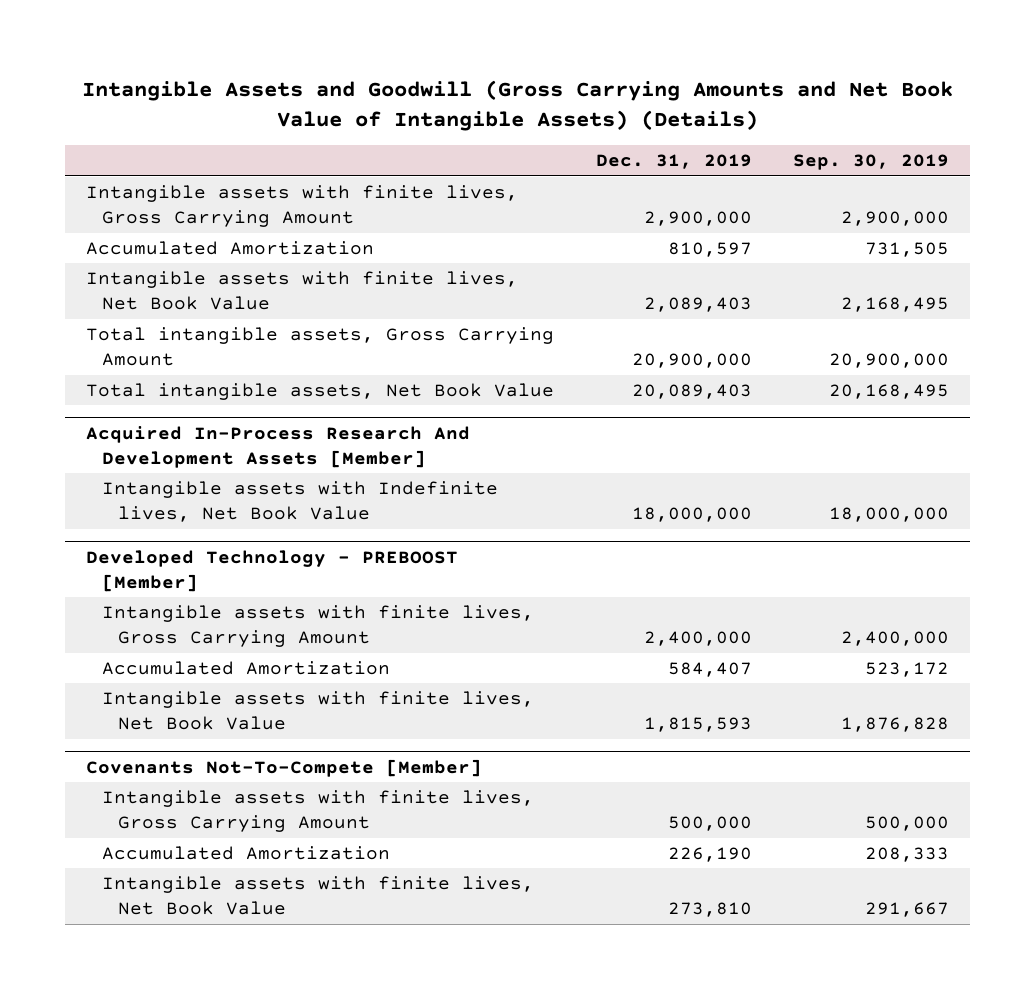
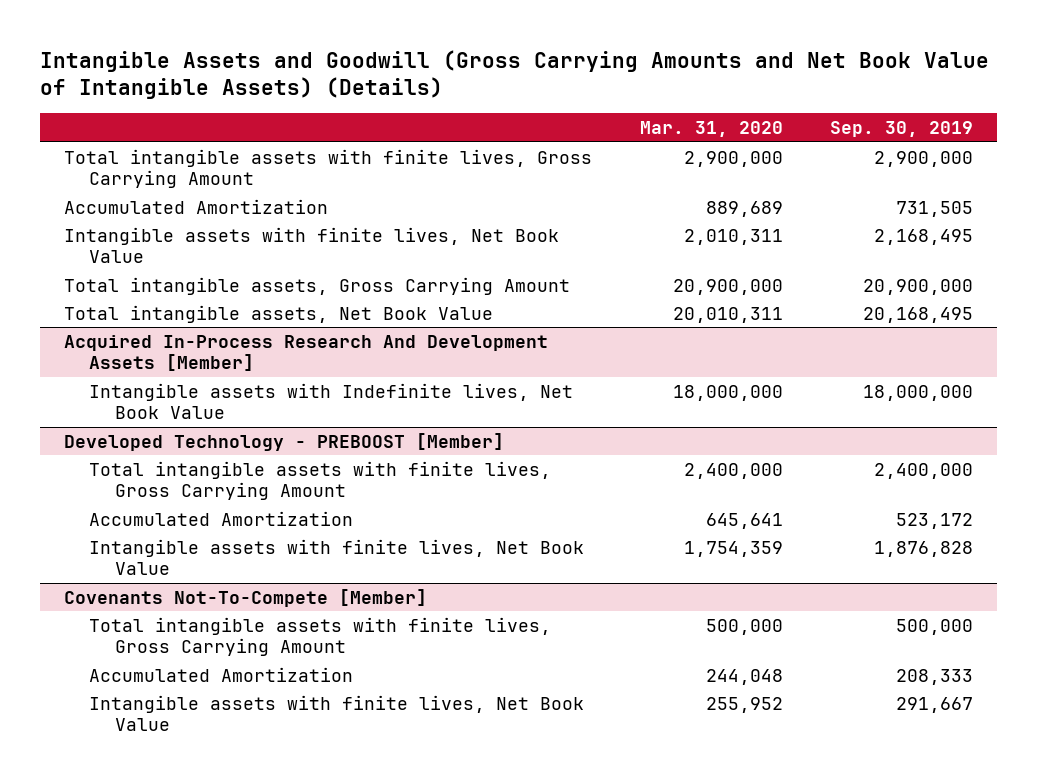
- | Dec. 31, 2019 | Sep. 30, 2019
+ | Mar. 31, 2020 | Sep. 30, 2019
- Intangible assets with finite lives, Gross Carrying Amount | 2,900,000 | 2,900,000
+ Total intangible assets with finite lives, Gross Carrying Amount | 2,900,000 | 2,900,000
@ Developed Technology - PREBOOST [Member]
- Intangible assets with finite lives, Gross Carrying Amount | 2,400,000 | 2,400,000
+ Total intangible assets with finite lives, Gross Carrying Amount | 2,400,000 | 2,400,000
@ Covenants Not-To-Compete [Member]
- Intangible assets with finite lives, Gross Carrying Amount | 500,000 | 500,000
+ Total intangible assets with finite lives, Gross Carrying Amount | 500,000 | 500,000

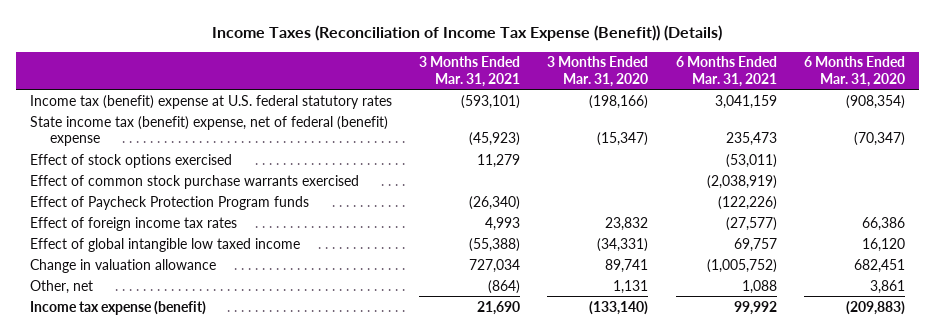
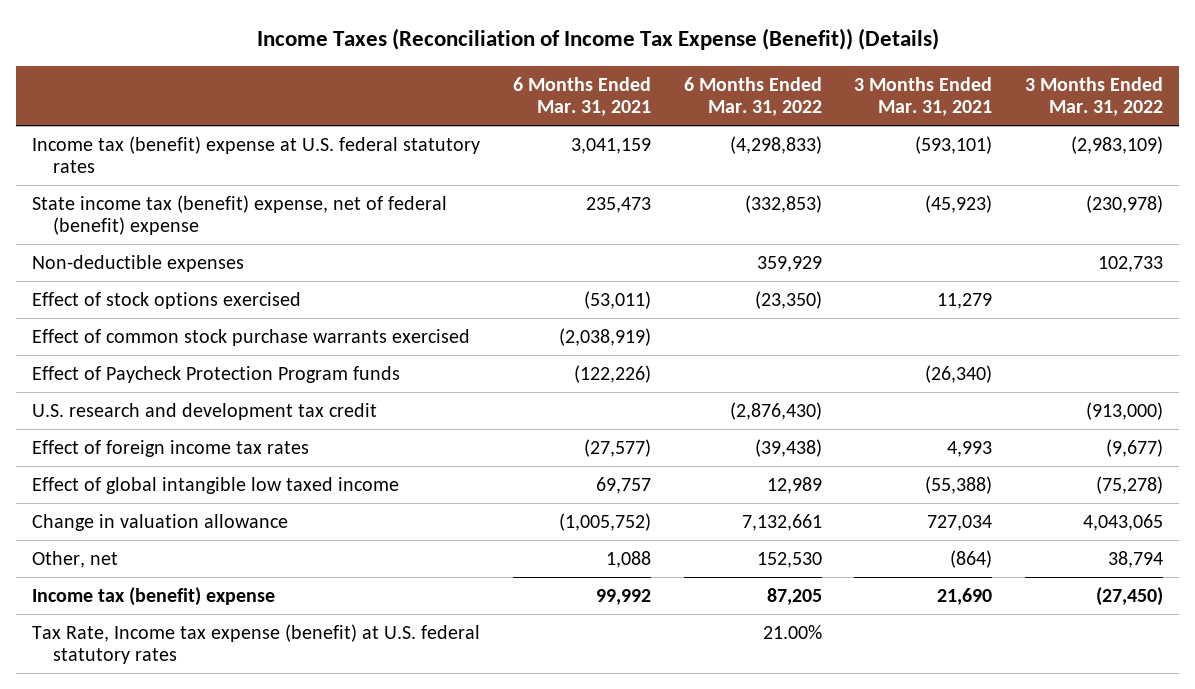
- | 3 Months Ended Mar. 31, 2021 | 3 Months Ended Mar. 31, 2020 | 6 Months Ended Mar. 31, 2021 | 6 Months Ended Mar. 31, 2020
+ | 6 Months Ended Mar. 31, 2021 | 6 Months Ended Mar. 31, 2022 | 3 Months Ended Mar. 31, 2021 | 3 Months Ended Mar. 31, 2022
+ Non-deductible expenses | | 359,929 | | 102,733
+ U.S. research and development tax credit | | (2,876,430) | | (913,000)
- Income tax expense (benefit) | 21,690 | (133,140) | 99,992 | (209,883)
+ Income tax (benefit) expense | 99,992 | 87,205 | 21,690 | (27,450)
+ Tax Rate, Income tax expense (benefit) at U.S. federal statutory rates | | 21.00% | |

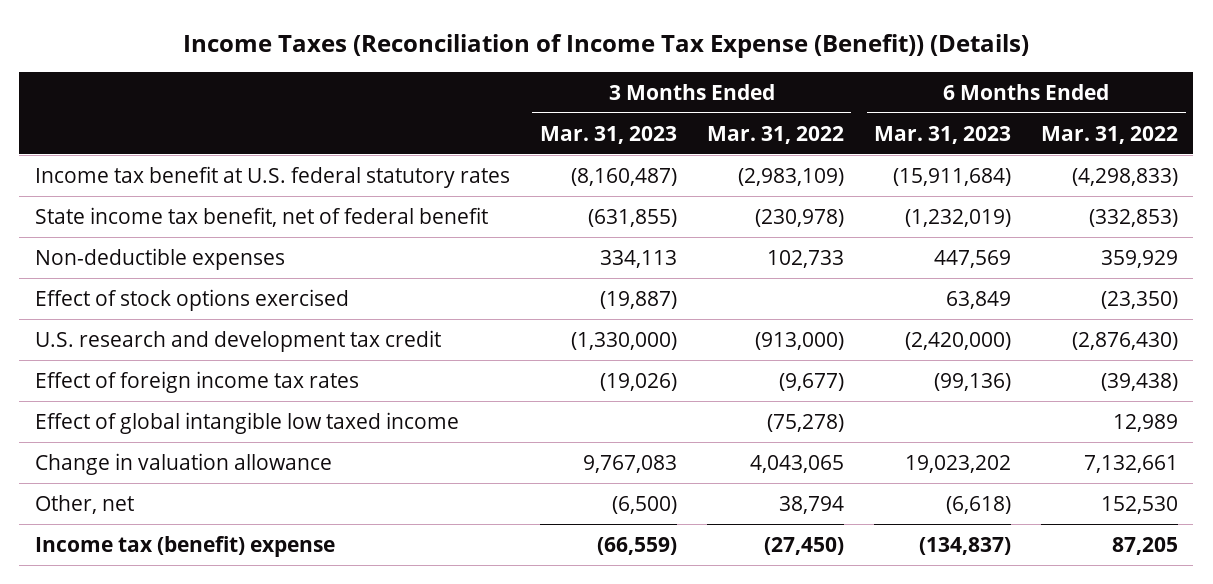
- | 6 Months Ended Mar. 31, 2021 | 6 Months Ended Mar. 31, 2022 | 3 Months Ended Mar. 31, 2021 | 3 Months Ended Mar. 31, 2022
+ | 3 Months Ended Mar. 31, 2023 | 3 Months Ended Mar. 31, 2022 | 6 Months Ended Mar. 31, 2023 | 6 Months Ended Mar. 31, 2022
- Income tax (benefit) expense at U.S. federal statutory rates | 3,041,159 | (4,298,833) | (593,101) | (2,983,109)
- State income tax (benefit) expense, net of federal (benefit) expense | 235,473 | (332,853) | (45,923) | (230,978)
+ Income tax benefit at U.S. federal statutory rates | (8,160,487) | (2,983,109) | (15,911,684) | (4,298,833)
+ State income tax benefit, net of federal benefit | (631,855) | (230,978) | (1,232,019) | (332,853)
- Effect of common stock purchase warrants exercised | (2,038,919) | | |
- Effect of Paycheck Protection Program funds | (122,226) | | (26,340) |
- Tax Rate, Income tax expense (benefit) at U.S. federal statutory rates | | 21.00% | |

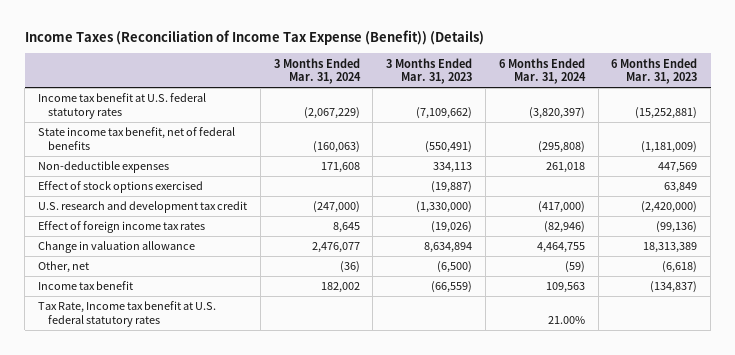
- | 3 Months Ended Mar. 31, 2023 | 3 Months Ended Mar. 31, 2022 | 6 Months Ended Mar. 31, 2023 | 6 Months Ended Mar. 31, 2022
+ | 3 Months Ended Mar. 31, 2024 | 3 Months Ended Mar. 31, 2023 | 6 Months Ended Mar. 31, 2024 | 6 Months Ended Mar. 31, 2023
- Income tax benefit at U.S. federal statutory rates | (8,160,487) | (2,983,109) | (15,911,684) | (4,298,833)
- State income tax benefit, net of federal benefit | (631,855) | (230,978) | (1,232,019) | (332,853)
+ Income tax benefit at U.S. federal statutory rates | (2,067,229) | (7,109,662) | (3,820,397) | (15,252,881)
+ State income tax benefit, net of federal benefits | (160,063) | (550,491) | (295,808) | (1,181,009)
- Effect of global intangible low taxed income | | (75,278) | | 12,989
- Change in valuation allowance | 9,767,083 | 4,043,065 | 19,023,202 | 7,132,661
+ Change in valuation allowance | 2,476,077 | 8,634,894 | 4,464,755 | 18,313,389
- Income tax (benefit) expense | (66,559) | (27,450) | (134,837) | 87,205
+ Income tax benefit | 182,002 | (66,559) | 109,563 | (134,837)
+ Tax Rate, Income tax benefit at U.S. federal statutory rates | | | 21.00% |

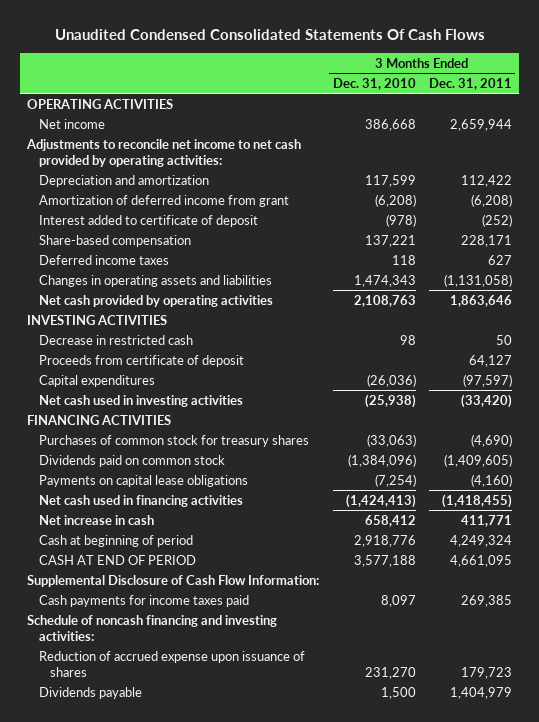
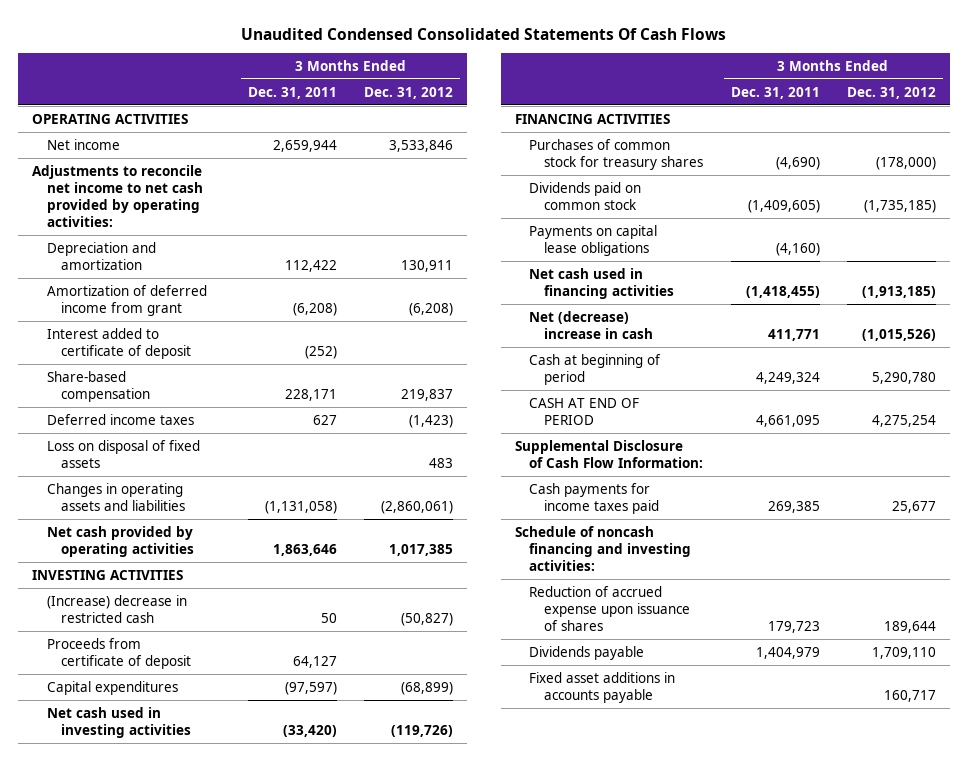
- | 3 Months Ended Dec. 31, 2010 | 3 Months Ended Dec. 31, 2011
+ | 3 Months Ended Dec. 31, 2011 | 3 Months Ended Dec. 31, 2012
+ Loss on disposal of fixed assets | | 483
- Decrease in restricted cash | 98 | 50
+ (Increase) decrease in restricted cash | 50 | (50,827)
- Net increase in cash | 658,412 | 411,771
+ Net (decrease) increase in cash | 411,771 | (1,015,526)
+ Fixed asset additions in accounts payable | | 160,717

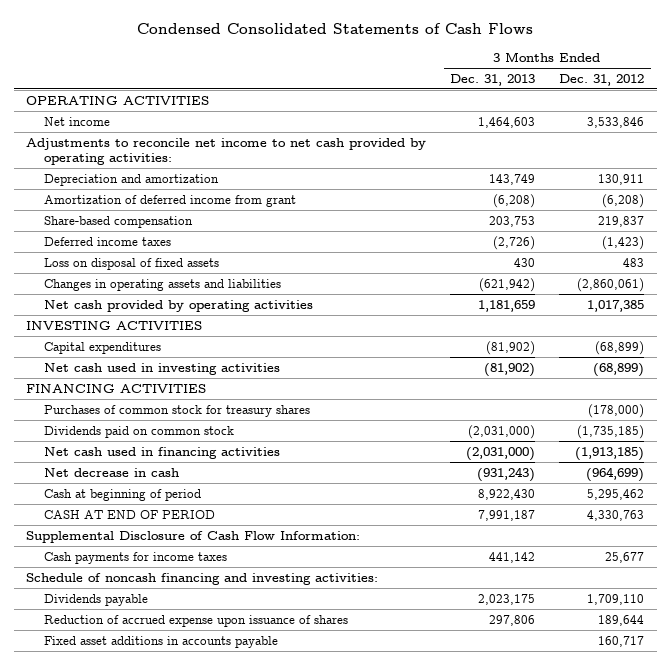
- Unaudited Condensed Consolidated Statements Of Cash Flows
+ Condensed Consolidated Statements of Cash Flows
- | 3 Months Ended Dec. 31, 2011 | 3 Months Ended Dec. 31, 2012
+ | 3 Months Ended Dec. 31, 2013 | 3 Months Ended Dec. 31, 2012
- Interest added to certificate of deposit | (252) |
- (Increase) decrease in restricted cash | 50 | (50,827)
- Proceeds from certificate of deposit | 64,127 |
- Net cash used in investing activities | (33,420) | (119,726)
+ Net cash used in investing activities | (81,902) | (68,899)
- Payments on capital lease obligations | (4,160) |
- Net (decrease) increase in cash | 411,771 | (1,015,526)
- Cash at beginning of period | 4,249,324 | 5,290,780
- CASH AT END OF PERIOD | 4,661,095 | 4,275,254
+ Net decrease in cash | (931,243) | (964,699)
+ Cash at beginning of period | 8,922,430 | 5,295,462
+ CASH AT END OF PERIOD | 7,991,187 | 4,330,763
- Cash payments for income taxes paid | 269,385 | 25,677
+ Cash payments for income taxes | 441,142 | 25,677
moved down: Reduction of accrued expense upon issuance of shares | 297,806 | 189,644

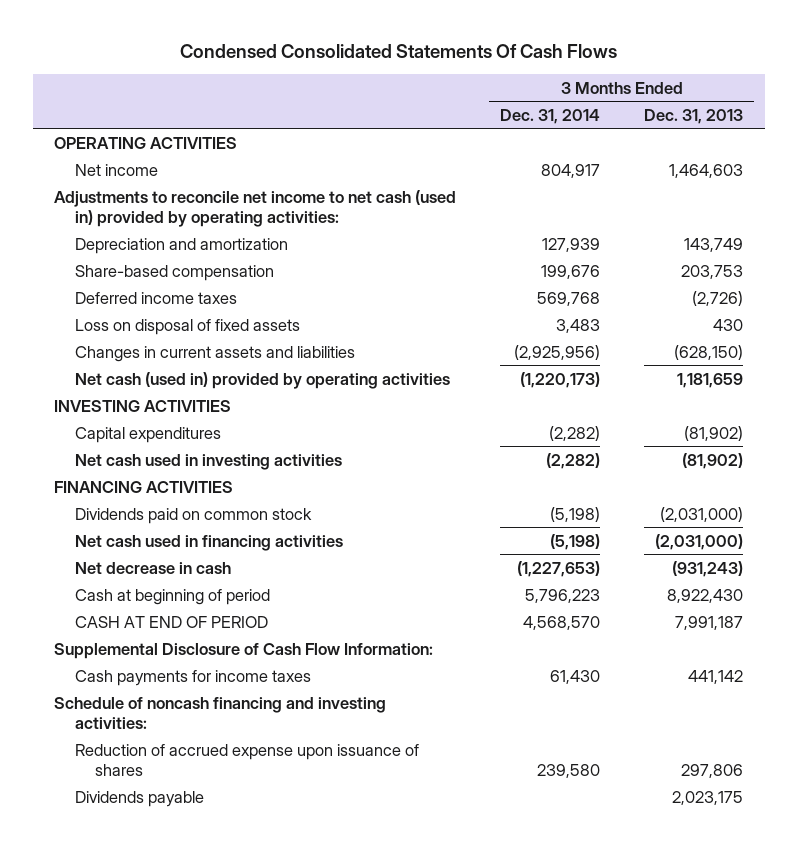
- Condensed Consolidated Statements of Cash Flows
+ Condensed Consolidated Statements Of Cash Flows
- | 3 Months Ended Dec. 31, 2013 | 3 Months Ended Dec. 31, 2012
+ | 3 Months Ended Dec. 31, 2014 | 3 Months Ended Dec. 31, 2013
- Adjustments to reconcile net income to net cash provided by operating activities:
+ Adjustments to reconcile net income to net cash (used in) provided by operating activities:
- Amortization of deferred income from grant | (6,208) | (6,208)
- Changes in operating assets and liabilities | (621,942) | (2,860,061)
- Net cash provided by operating activities | 1,181,659 | 1,017,385
+ Changes in current assets and liabilities | (2,925,956) | (628,150)
+ Net cash (used in) provided by operating activities | (1,220,173) | 1,181,659
- Purchases of common stock for treasury shares | | (178,000)
- Fixed asset additions in accounts payable | | 160,717
moved down: Dividends payable | | 2,023,175

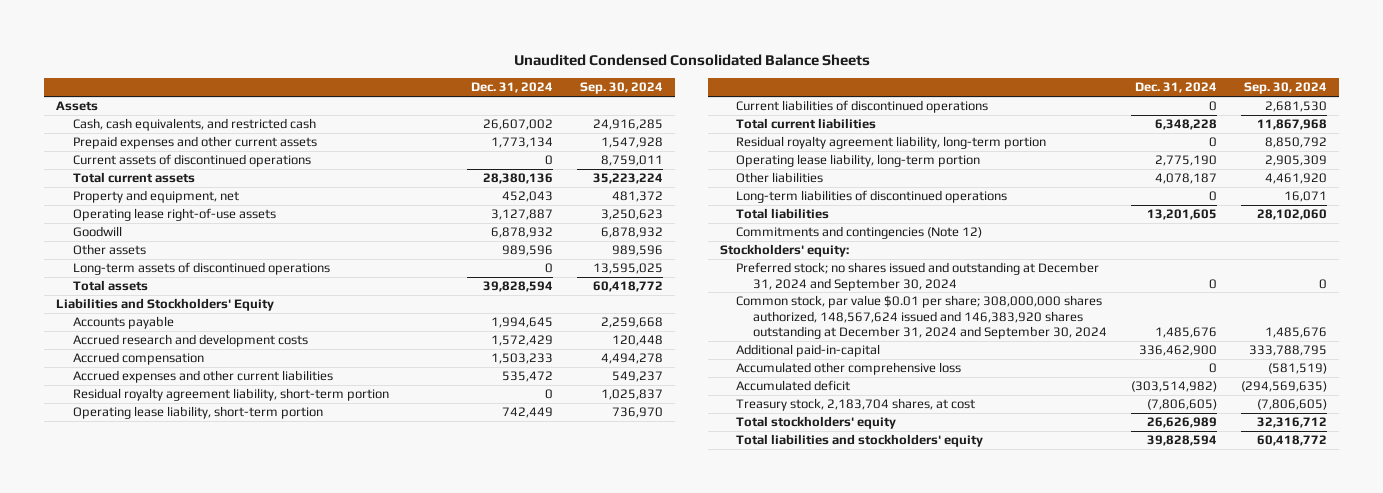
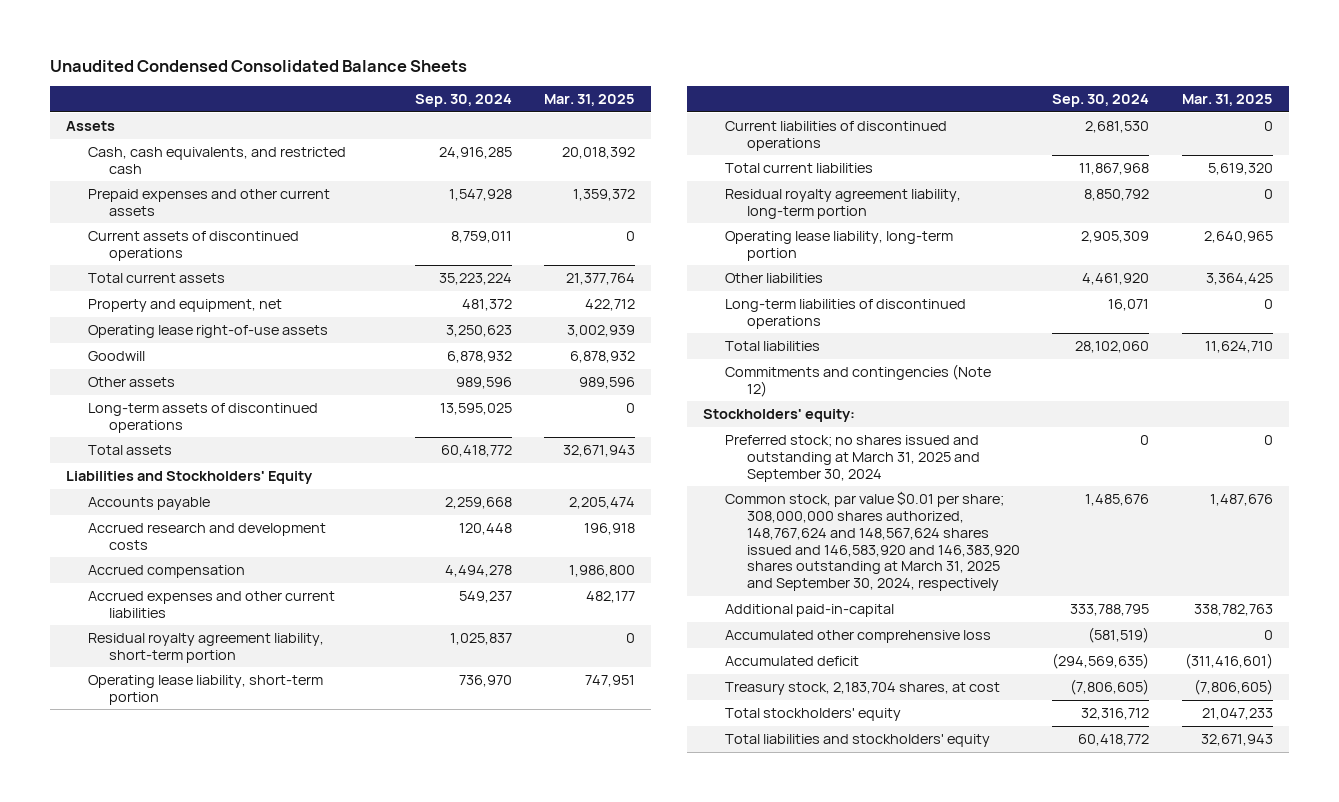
- | Dec. 31, 2024 | Sep. 30, 2024
+ | Sep. 30, 2024 | Mar. 31, 2025
- Preferred stock; no shares issued and outstanding at December 31, 2024 and September 30, 2024 | 0 | 0
- Common stock, par value $0.01 per share; 308,000,000 shares authorized, 148,567,624 issued and 146,383,920 shares outstanding at December 31, 2024 and September 30, 2024 | 1,485,676 | 1,485,676
+ Preferred stock; no shares issued and outstanding at March 31, 2025 and September 30, 2024 | 0 | 0
+ Common stock, par value $0.01 per share; 308,000,000 shares authorized, 148,767,624 and 148,567,624 shares issued and 146,583,920 and 146,383,920 shares outstanding at March 31, 2025 and September 30, 2024, respectively | 1,485,676 | 1,487,676

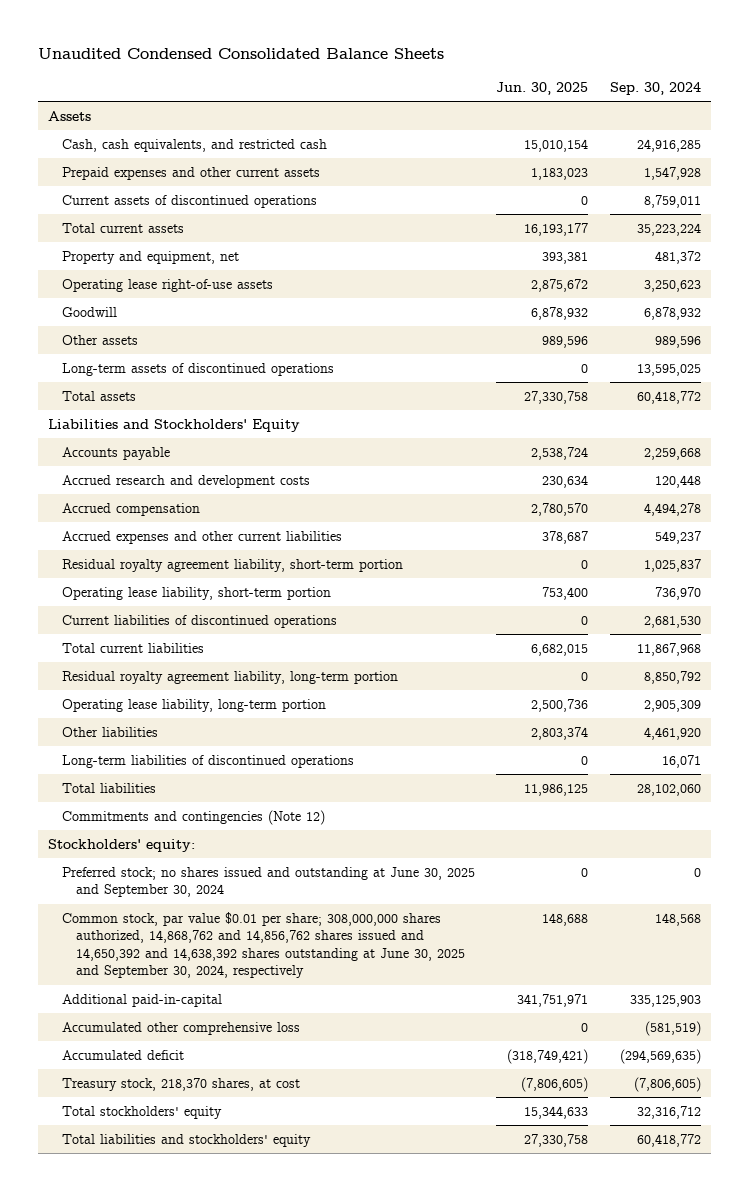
- | Sep. 30, 2024 | Mar. 31, 2025
+ | Jun. 30, 2025 | Sep. 30, 2024
- Preferred stock; no shares issued and outstanding at March 31, 2025 and September 30, 2024 | 0 | 0
- Common stock, par value $0.01 per share; 308,000,000 shares authorized, 148,767,624 and 148,567,624 shares issued and 146,583,920 and 146,383,920 shares outstanding at March 31, 2025 and September 30, 2024, respectively | 1,485,676 | 1,487,676
- Additional paid-in-capital | 333,788,795 | 338,782,763
+ Preferred stock; no shares issued and outstanding at June 30, 2025 and September 30, 2024 | 0 | 0
+ Common stock, par value $0.01 per share; 308,000,000 shares authorized, 14,868,762 and 14,856,762 shares issued and 14,650,392 and 14,638,392 shares outstanding at June 30, 2025 and September 30, 2024, respectively | 148,688 | 148,568
+ Additional paid-in-capital | 341,751,971 | 335,125,903
- Treasury stock, 2,183,704 shares, at cost | (7,806,605) | (7,806,605)
+ Treasury stock, 218,370 shares, at cost | (7,806,605) | (7,806,605)

